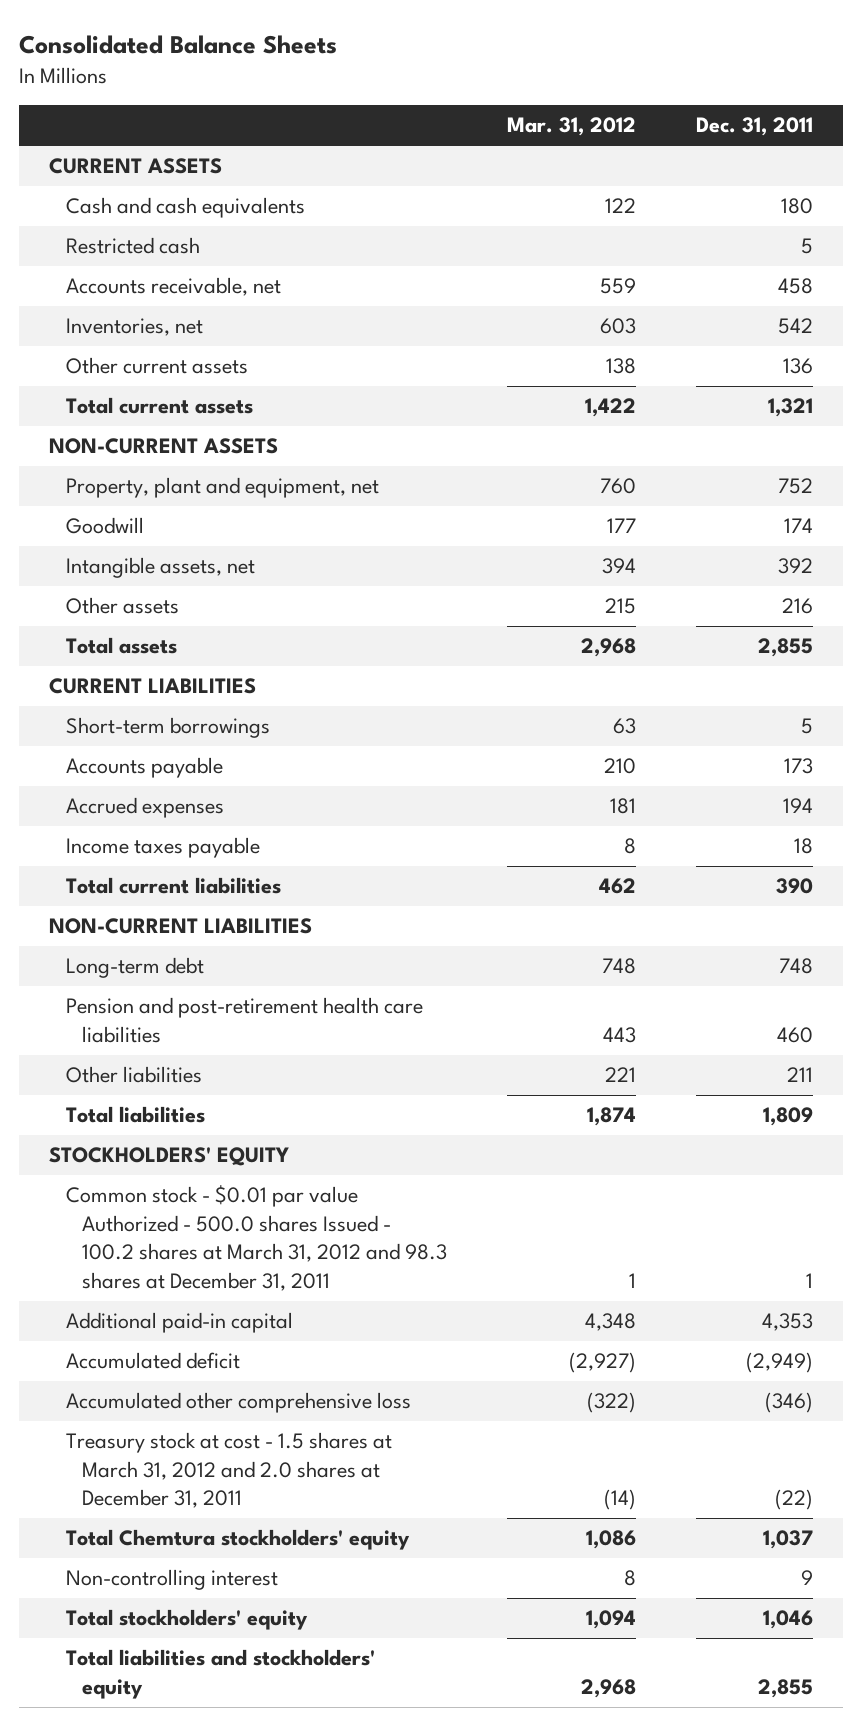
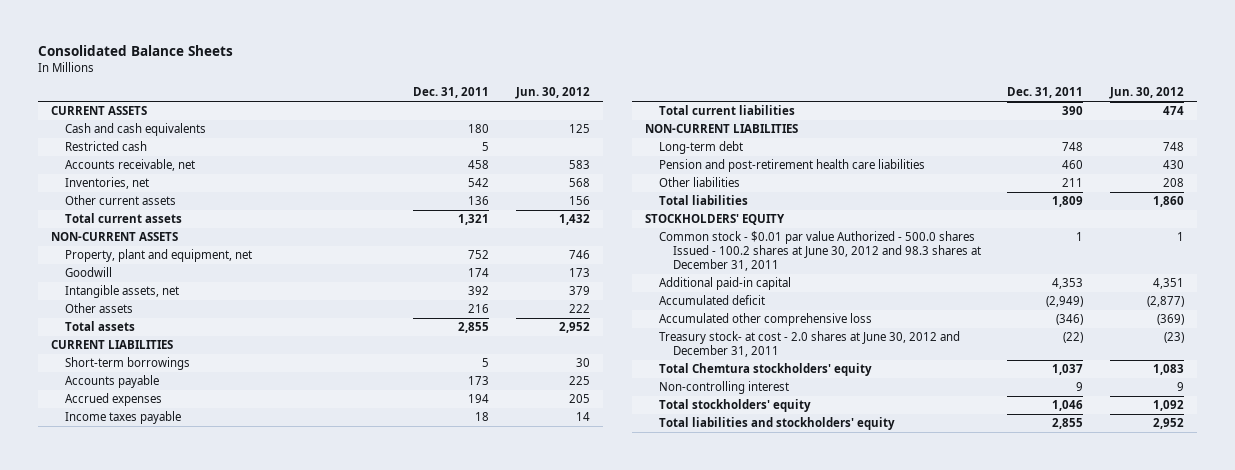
- | Mar. 31, 2012 | Dec. 31, 2011
+ | Dec. 31, 2011 | Jun. 30, 2012
- Common stock - $0.01 par value Authorized - 500.0 shares Issued - 100.2 shares at March 31, 2012 and 98.3 shares at December 31, 2011 | 1 | 1
+ Common stock - $0.01 par value Authorized - 500.0 shares Issued - 100.2 shares at June 30, 2012 and 98.3 shares at December 31, 2011 | 1 | 1
- Treasury stock at cost - 1.5 shares at March 31, 2012 and 2.0 shares at December 31, 2011 | (14) | (22)
+ Treasury stock- at cost - 2.0 shares at June 30, 2012 and December 31, 2011 | (22) | (23)

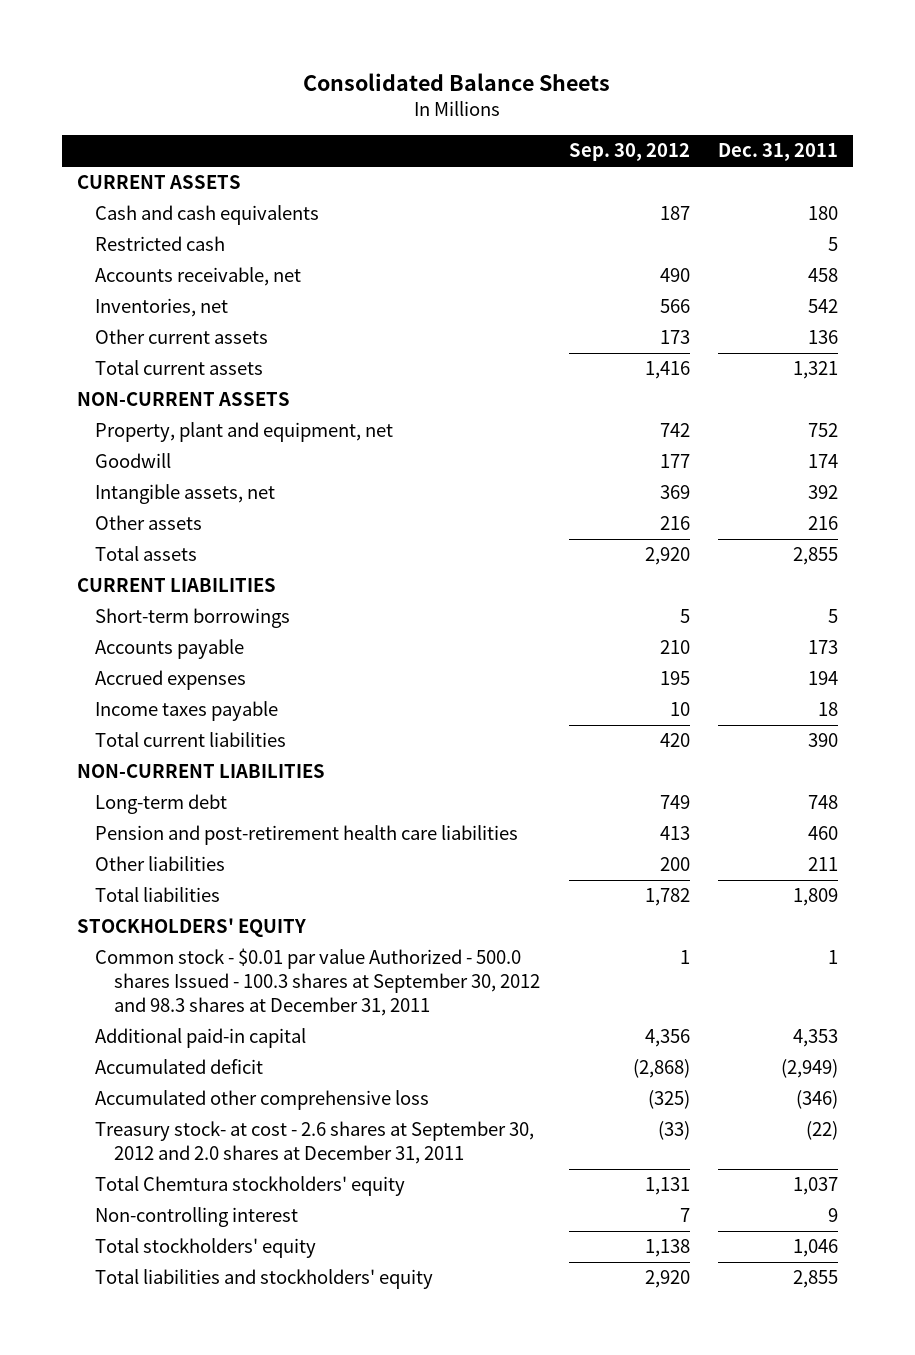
- | Dec. 31, 2011 | Jun. 30, 2012
+ | Sep. 30, 2012 | Dec. 31, 2011
- Common stock - $0.01 par value Authorized - 500.0 shares Issued - 100.2 shares at June 30, 2012 and 98.3 shares at December 31, 2011 | 1 | 1
+ Common stock - $0.01 par value Authorized - 500.0 shares Issued - 100.3 shares at September 30, 2012 and 98.3 shares at December 31, 2011 | 1 | 1
- Treasury stock- at cost - 2.0 shares at June 30, 2012 and December 31, 2011 | (22) | (23)
+ Treasury stock- at cost - 2.6 shares at September 30, 2012 and 2.0 shares at December 31, 2011 | (33) | (22)

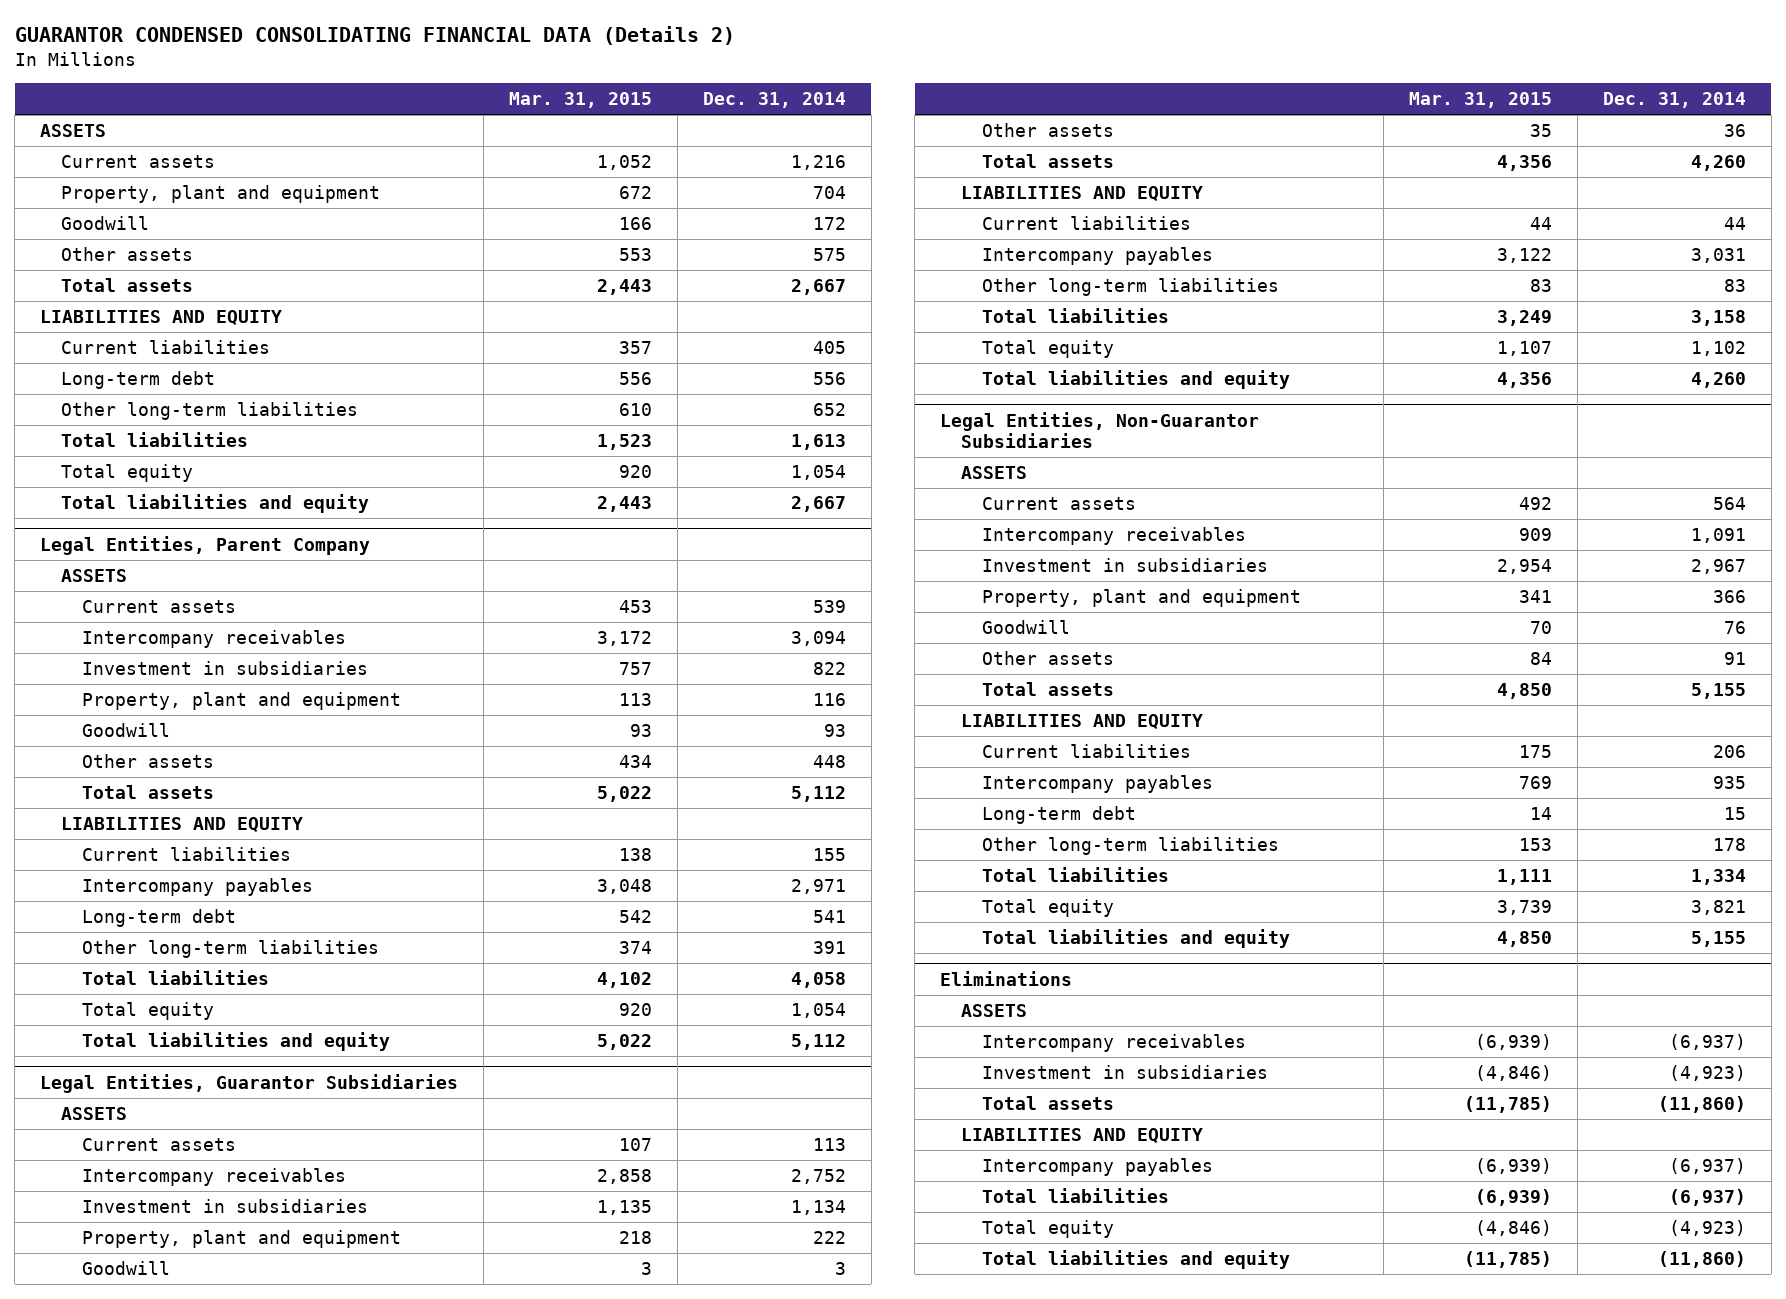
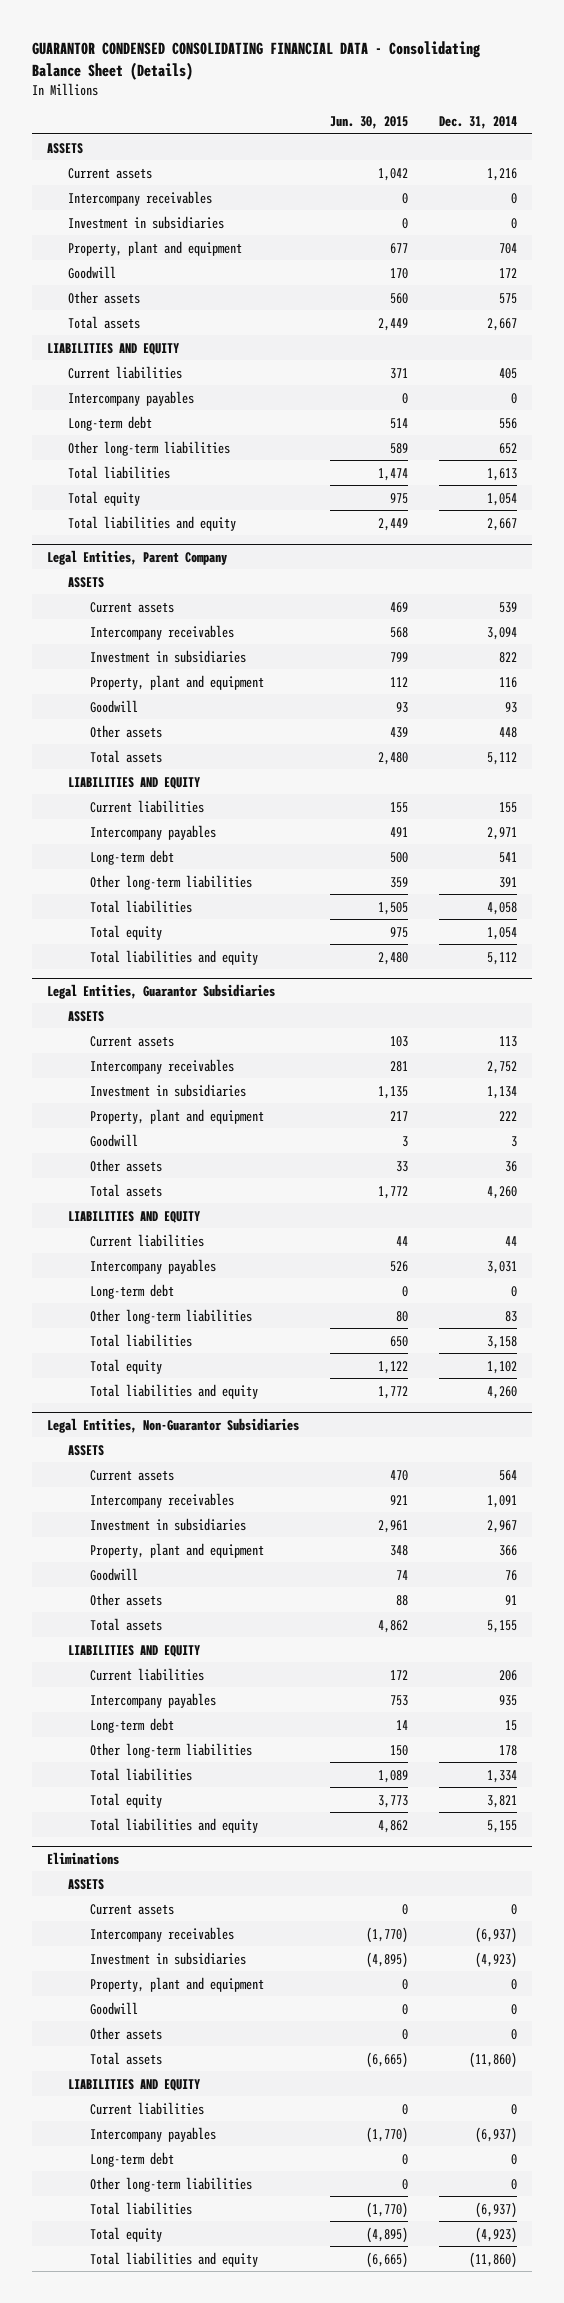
- GUARANTOR CONDENSED CONSOLIDATING FINANCIAL DATA (Details 2)
+ GUARANTOR CONDENSED CONSOLIDATING FINANCIAL DATA - Consolidating Balance Sheet (Details)
- | Mar. 31, 2015 | Dec. 31, 2014
+ | Jun. 30, 2015 | Dec. 31, 2014
+ Intercompany receivables | 0 | 0
+ Investment in subsidiaries | 0 | 0
+ Intercompany payables | 0 | 0
@ Legal Entities, Guarantor Subsidiaries
+ Long-term debt | 0 | 0
@ Eliminations
+ Current assets | 0 | 0
+ Property, plant and equipment | 0 | 0
+ Goodwill | 0 | 0
+ Other assets | 0 | 0
+ Current liabilities | 0 | 0
+ Long-term debt | 0 | 0
+ Other long-term liabilities | 0 | 0

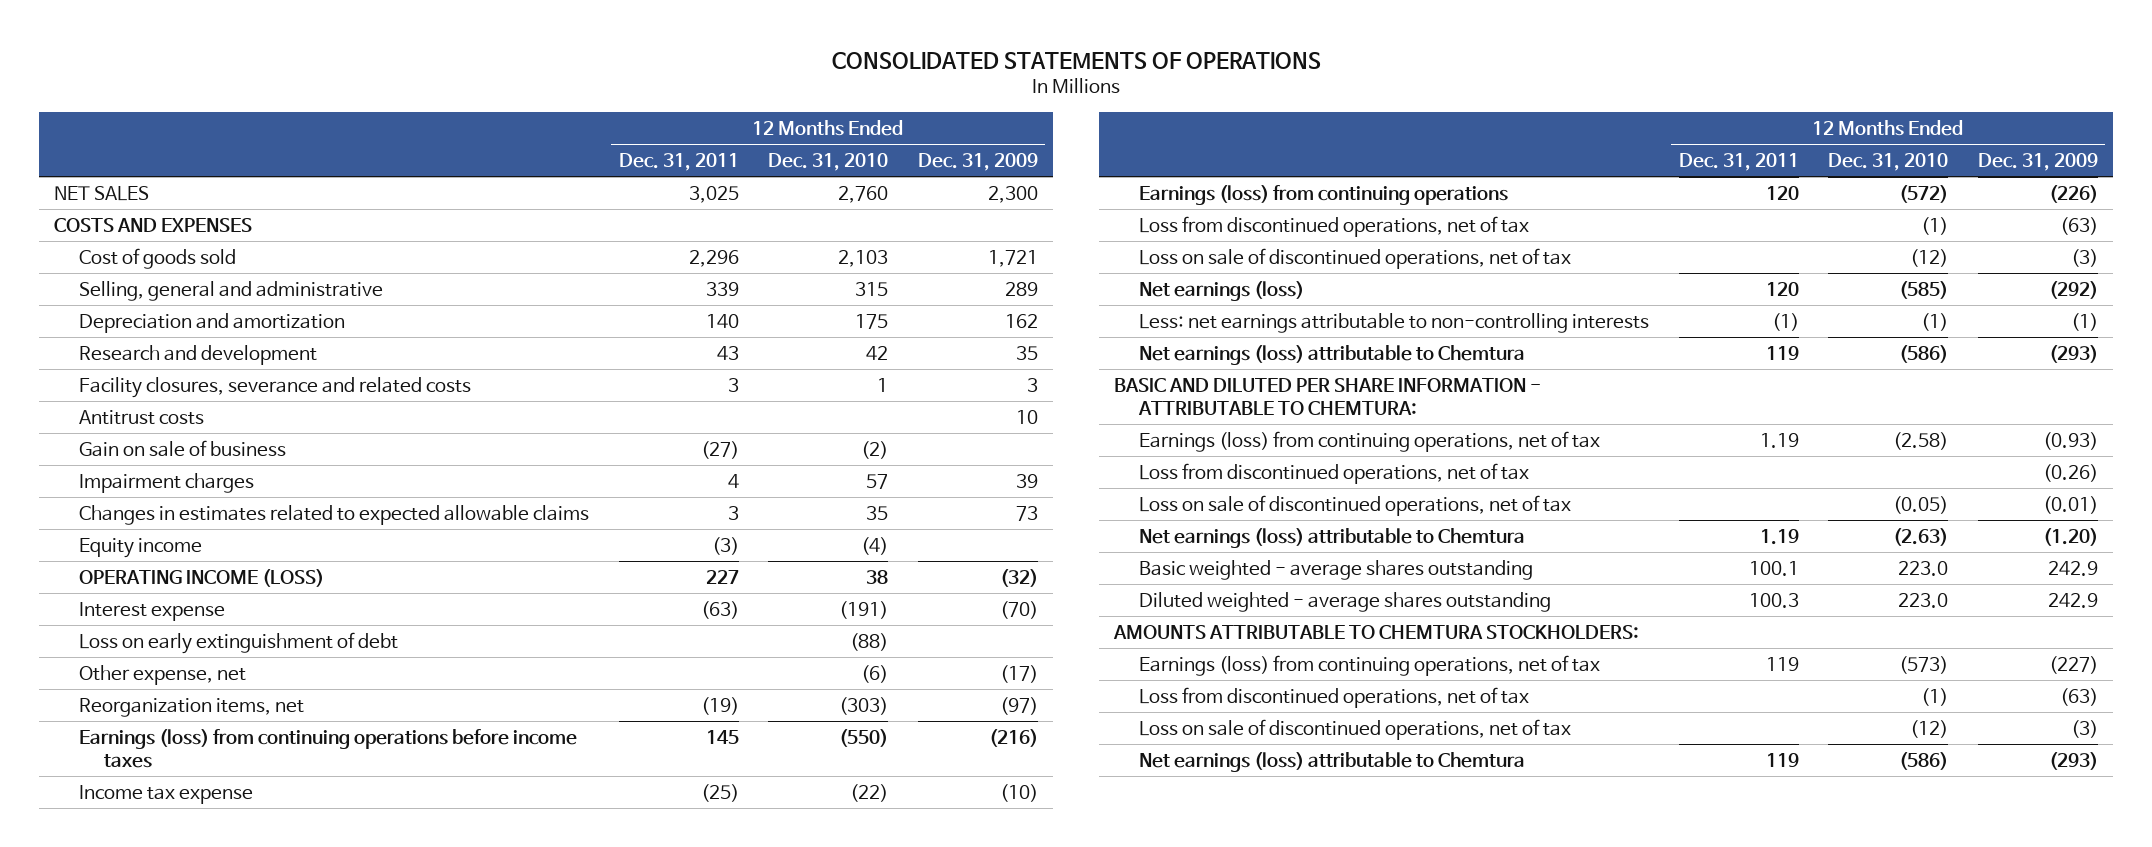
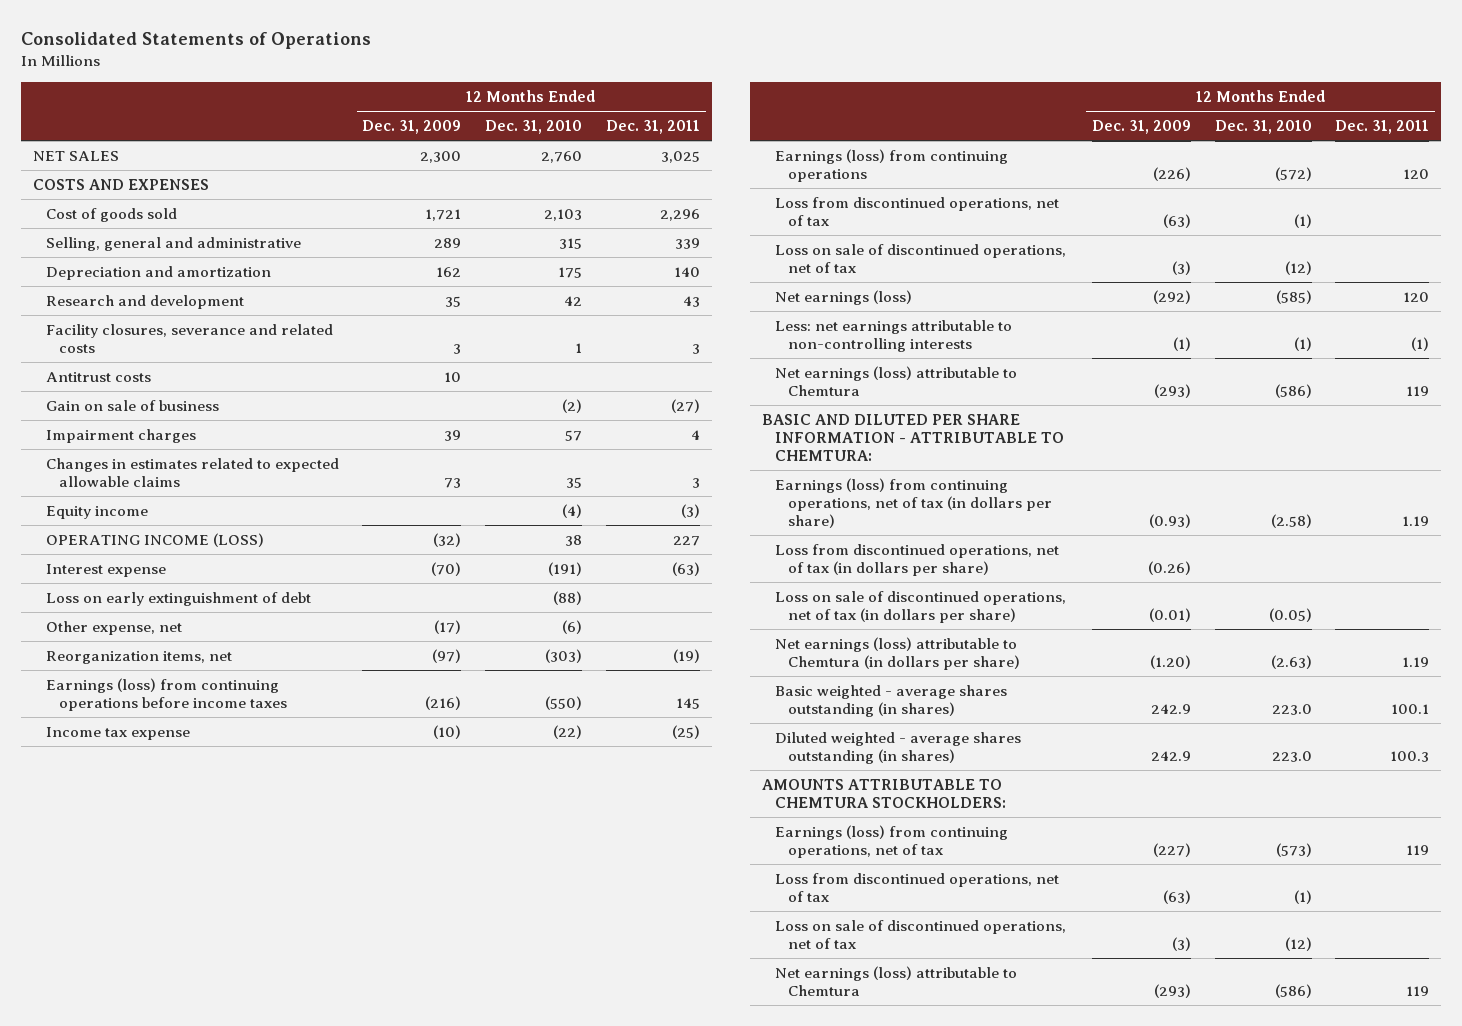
- CONSOLIDATED STATEMENTS OF OPERATIONS
+ Consolidated Statements of Operations
- | 12 Months Ended Dec. 31, 2011 | 12 Months Ended Dec. 31, 2010 | 12 Months Ended Dec. 31, 2009
+ | 12 Months Ended Dec. 31, 2009 | 12 Months Ended Dec. 31, 2010 | 12 Months Ended Dec. 31, 2011
- Earnings (loss) from continuing operations, net of tax | 1.19 | (2.58) | (0.93)
- Loss from discontinued operations, net of tax | | | (0.26)
- Loss on sale of discontinued operations, net of tax | | (0.05) | (0.01)
- Net earnings (loss) attributable to Chemtura | 1.19 | (2.63) | (1.20)
- Basic weighted - average shares outstanding | 100.1 | 223.0 | 242.9
- Diluted weighted - average shares outstanding | 100.3 | 223.0 | 242.9
+ Earnings (loss) from continuing operations, net of tax (in dollars per share) | (0.93) | (2.58) | 1.19
+ Loss from discontinued operations, net of tax (in dollars per share) | (0.26) | |
+ Loss on sale of discontinued operations, net of tax (in dollars per share) | (0.01) | (0.05) |
+ Net earnings (loss) attributable to Chemtura (in dollars per share) | (1.20) | (2.63) | 1.19
+ Basic weighted - average shares outstanding (in shares) | 242.9 | 223.0 | 100.1
+ Diluted weighted - average shares outstanding (in shares) | 242.9 | 223.0 | 100.3

